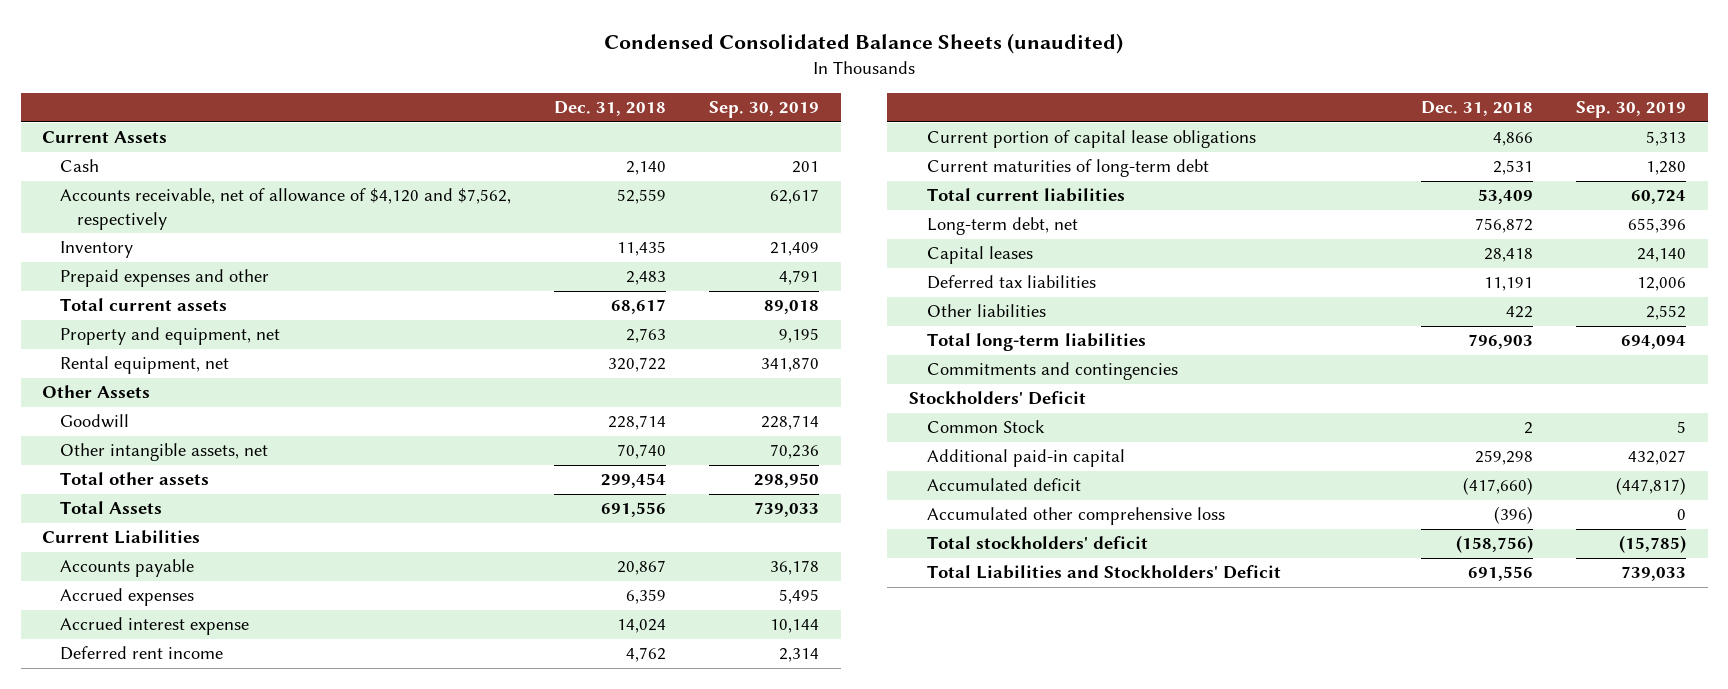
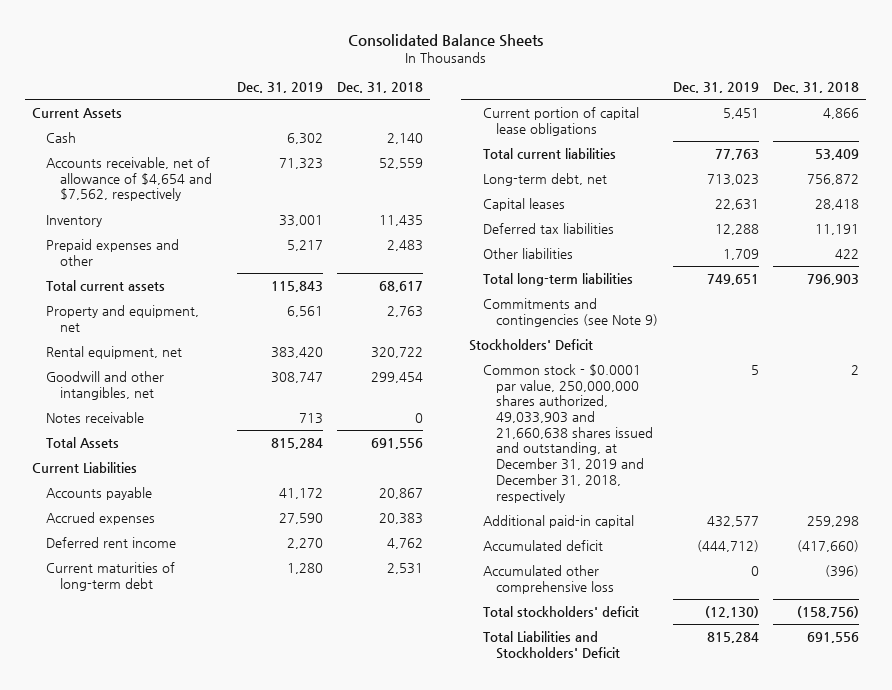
- Condensed Consolidated Balance Sheets (unaudited)
+ Consolidated Balance Sheets
- | Dec. 31, 2018 | Sep. 30, 2019
+ | Dec. 31, 2019 | Dec. 31, 2018
- Accounts receivable, net of allowance of $4,120 and $7,562, respectively | 52,559 | 62,617
+ Accounts receivable, net of allowance of $4,654 and $7,562, respectively | 71,323 | 52,559
- Other Assets
- Goodwill | 228,714 | 228,714
- Other intangible assets, net | 70,740 | 70,236
- Total other assets | 299,454 | 298,950
+ Goodwill and other intangibles, net | 308,747 | 299,454
+ Notes receivable | 713 | 0
- Accrued expenses | 6,359 | 5,495
- Accrued interest expense | 14,024 | 10,144
+ Accrued expenses | 27,590 | 20,383
moved down: Current portion of capital lease obligations | 5,451 | 4,866
- Commitments and contingencies
+ Commitments and contingencies (see Note 9)
- Common Stock | 2 | 5
+ Common stock - $0.0001 par value, 250,000,000 shares authorized, 49,033,903 and 21,660,638 shares issued and outstanding, at December 31, 2019 and December 31, 2018, respectively | 5 | 2

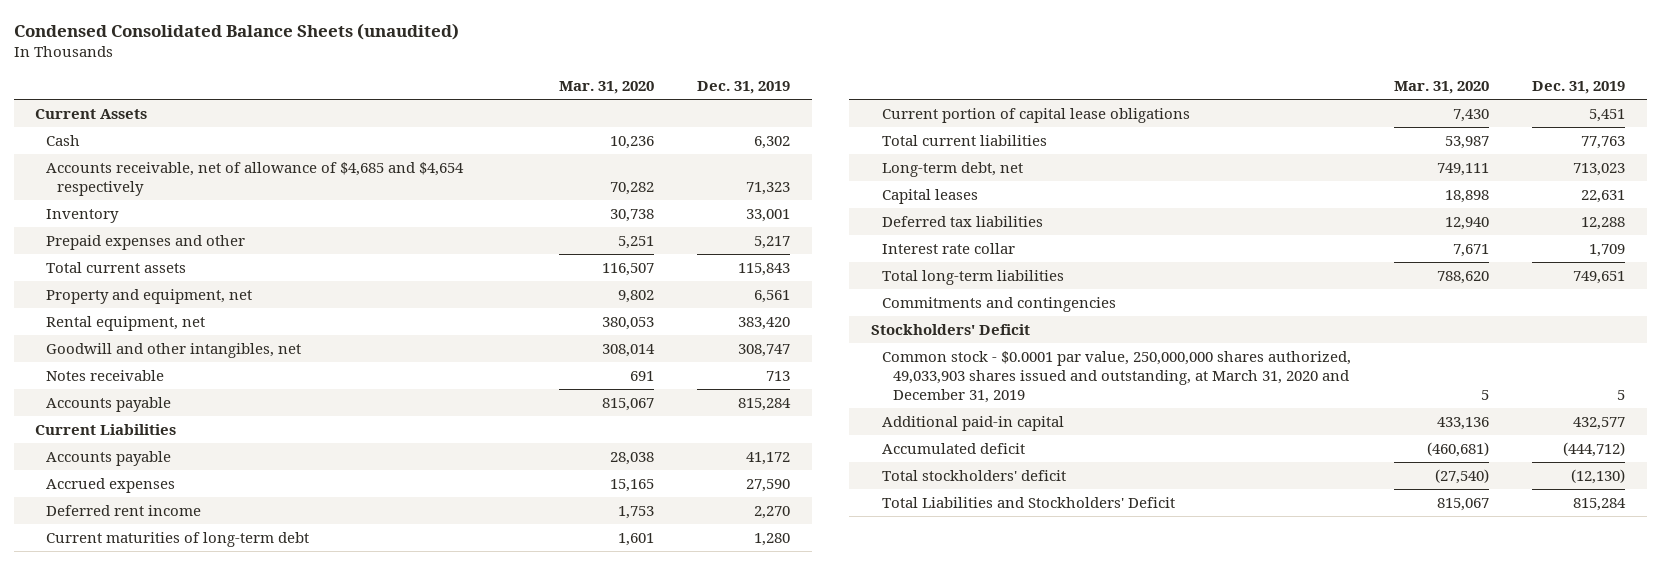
- Consolidated Balance Sheets
+ Condensed Consolidated Balance Sheets (unaudited)
- | Dec. 31, 2019 | Dec. 31, 2018
+ | Mar. 31, 2020 | Dec. 31, 2019
- Accounts receivable, net of allowance of $4,654 and $7,562, respectively | 71,323 | 52,559
+ Accounts receivable, net of allowance of $4,685 and $4,654 respectively | 70,282 | 71,323
- Total Assets | 815,284 | 691,556
+ Accounts payable | 815,067 | 815,284
- Other liabilities | 1,709 | 422
+ Interest rate collar | 7,671 | 1,709
- Commitments and contingencies (see Note 9)
+ Commitments and contingencies
- Common stock - $0.0001 par value, 250,000,000 shares authorized, 49,033,903 and 21,660,638 shares issued and outstanding, at December 31, 2019 and December 31, 2018, respectively | 5 | 2
+ Common stock - $0.0001 par value, 250,000,000 shares authorized, 49,033,903 shares issued and outstanding, at March 31, 2020 and December 31, 2019 | 5 | 5
- Accumulated other comprehensive loss | 0 | (396)

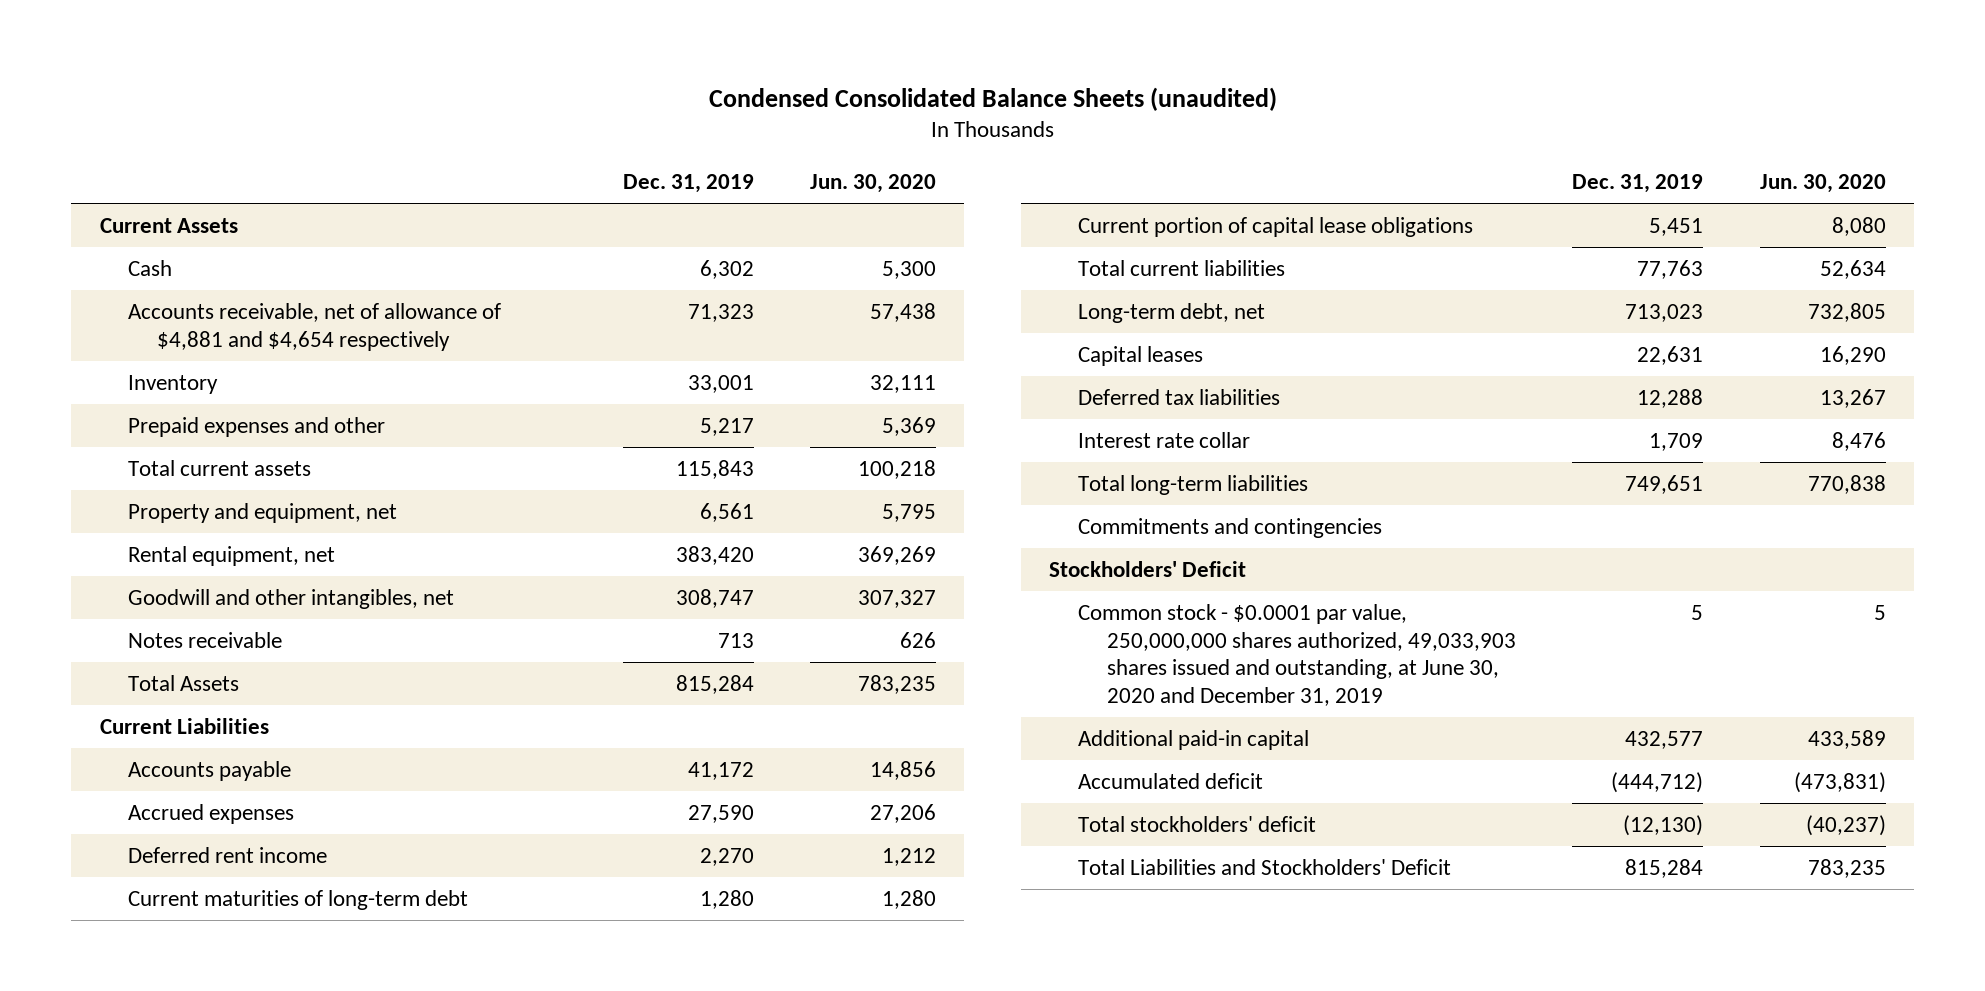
- | Mar. 31, 2020 | Dec. 31, 2019
+ | Dec. 31, 2019 | Jun. 30, 2020
- Accounts receivable, net of allowance of $4,685 and $4,654 respectively | 70,282 | 71,323
+ Accounts receivable, net of allowance of $4,881 and $4,654 respectively | 71,323 | 57,438
- Accounts payable | 815,067 | 815,284
+ Total Assets | 815,284 | 783,235
- Common stock - $0.0001 par value, 250,000,000 shares authorized, 49,033,903 shares issued and outstanding, at March 31, 2020 and December 31, 2019 | 5 | 5
+ Common stock - $0.0001 par value, 250,000,000 shares authorized, 49,033,903 shares issued and outstanding, at June 30, 2020 and December 31, 2019 | 5 | 5

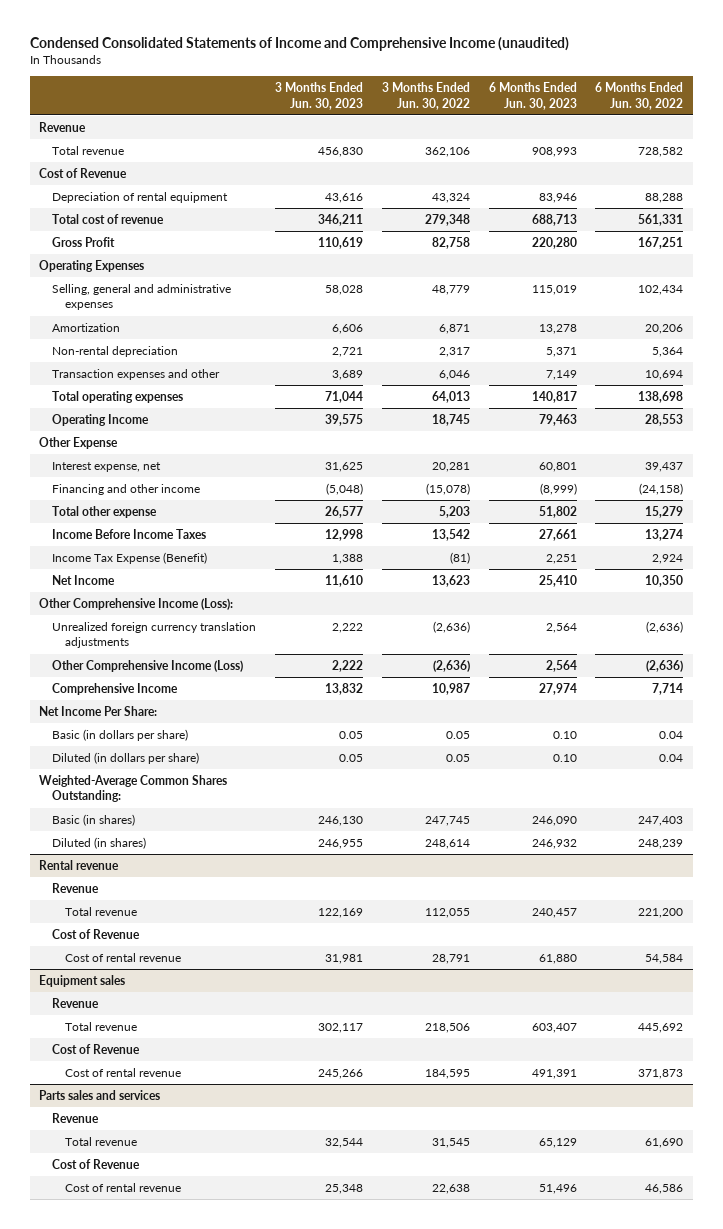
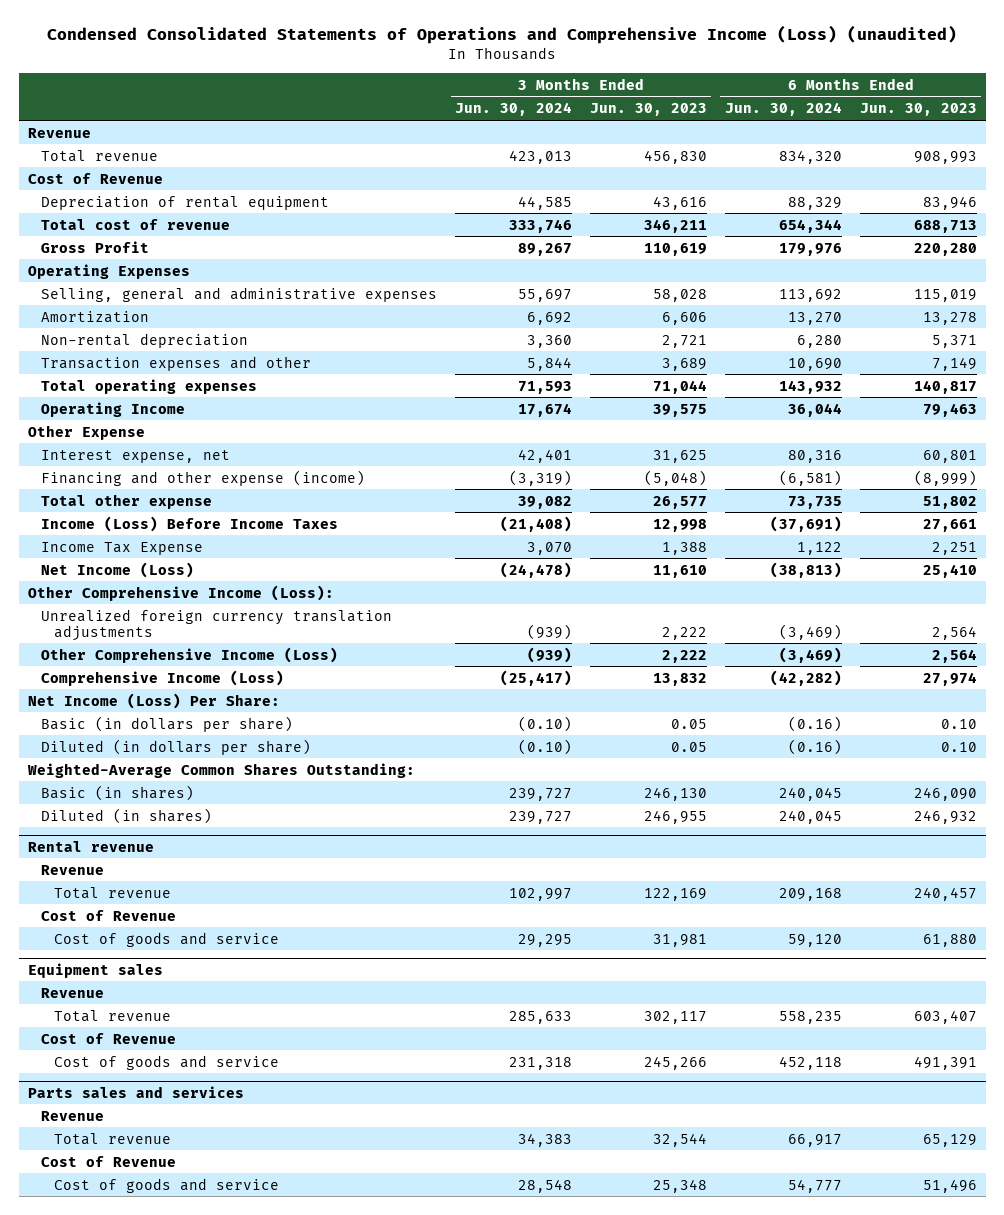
- Condensed Consolidated Statements of Income and Comprehensive Income (unaudited)
+ Condensed Consolidated Statements of Operations and Comprehensive Income (Loss) (unaudited)
- | 3 Months Ended Jun. 30, 2023 | 3 Months Ended Jun. 30, 2022 | 6 Months Ended Jun. 30, 2023 | 6 Months Ended Jun. 30, 2022
+ | 3 Months Ended Jun. 30, 2024 | 3 Months Ended Jun. 30, 2023 | 6 Months Ended Jun. 30, 2024 | 6 Months Ended Jun. 30, 2023
- Financing and other income | (5,048) | (15,078) | (8,999) | (24,158)
+ Financing and other expense (income) | (3,319) | (5,048) | (6,581) | (8,999)
- Income Before Income Taxes | 12,998 | 13,542 | 27,661 | 13,274
- Income Tax Expense (Benefit) | 1,388 | (81) | 2,251 | 2,924
- Net Income | 11,610 | 13,623 | 25,410 | 10,350
+ Income (Loss) Before Income Taxes | (21,408) | 12,998 | (37,691) | 27,661
+ Income Tax Expense | 3,070 | 1,388 | 1,122 | 2,251
+ Net Income (Loss) | (24,478) | 11,610 | (38,813) | 25,410
- Comprehensive Income | 13,832 | 10,987 | 27,974 | 7,714
- Net Income Per Share:
+ Comprehensive Income (Loss) | (25,417) | 13,832 | (42,282) | 27,974
+ Net Income (Loss) Per Share:
@ Rental revenue
- Cost of rental revenue | 31,981 | 28,791 | 61,880 | 54,584
+ Cost of goods and service | 29,295 | 31,981 | 59,120 | 61,880
@ Equipment sales
- Cost of rental revenue | 245,266 | 184,595 | 491,391 | 371,873
+ Cost of goods and service | 231,318 | 245,266 | 452,118 | 491,391
@ Parts sales and services
- Cost of rental revenue | 25,348 | 22,638 | 51,496 | 46,586
+ Cost of goods and service | 28,548 | 25,348 | 54,777 | 51,496

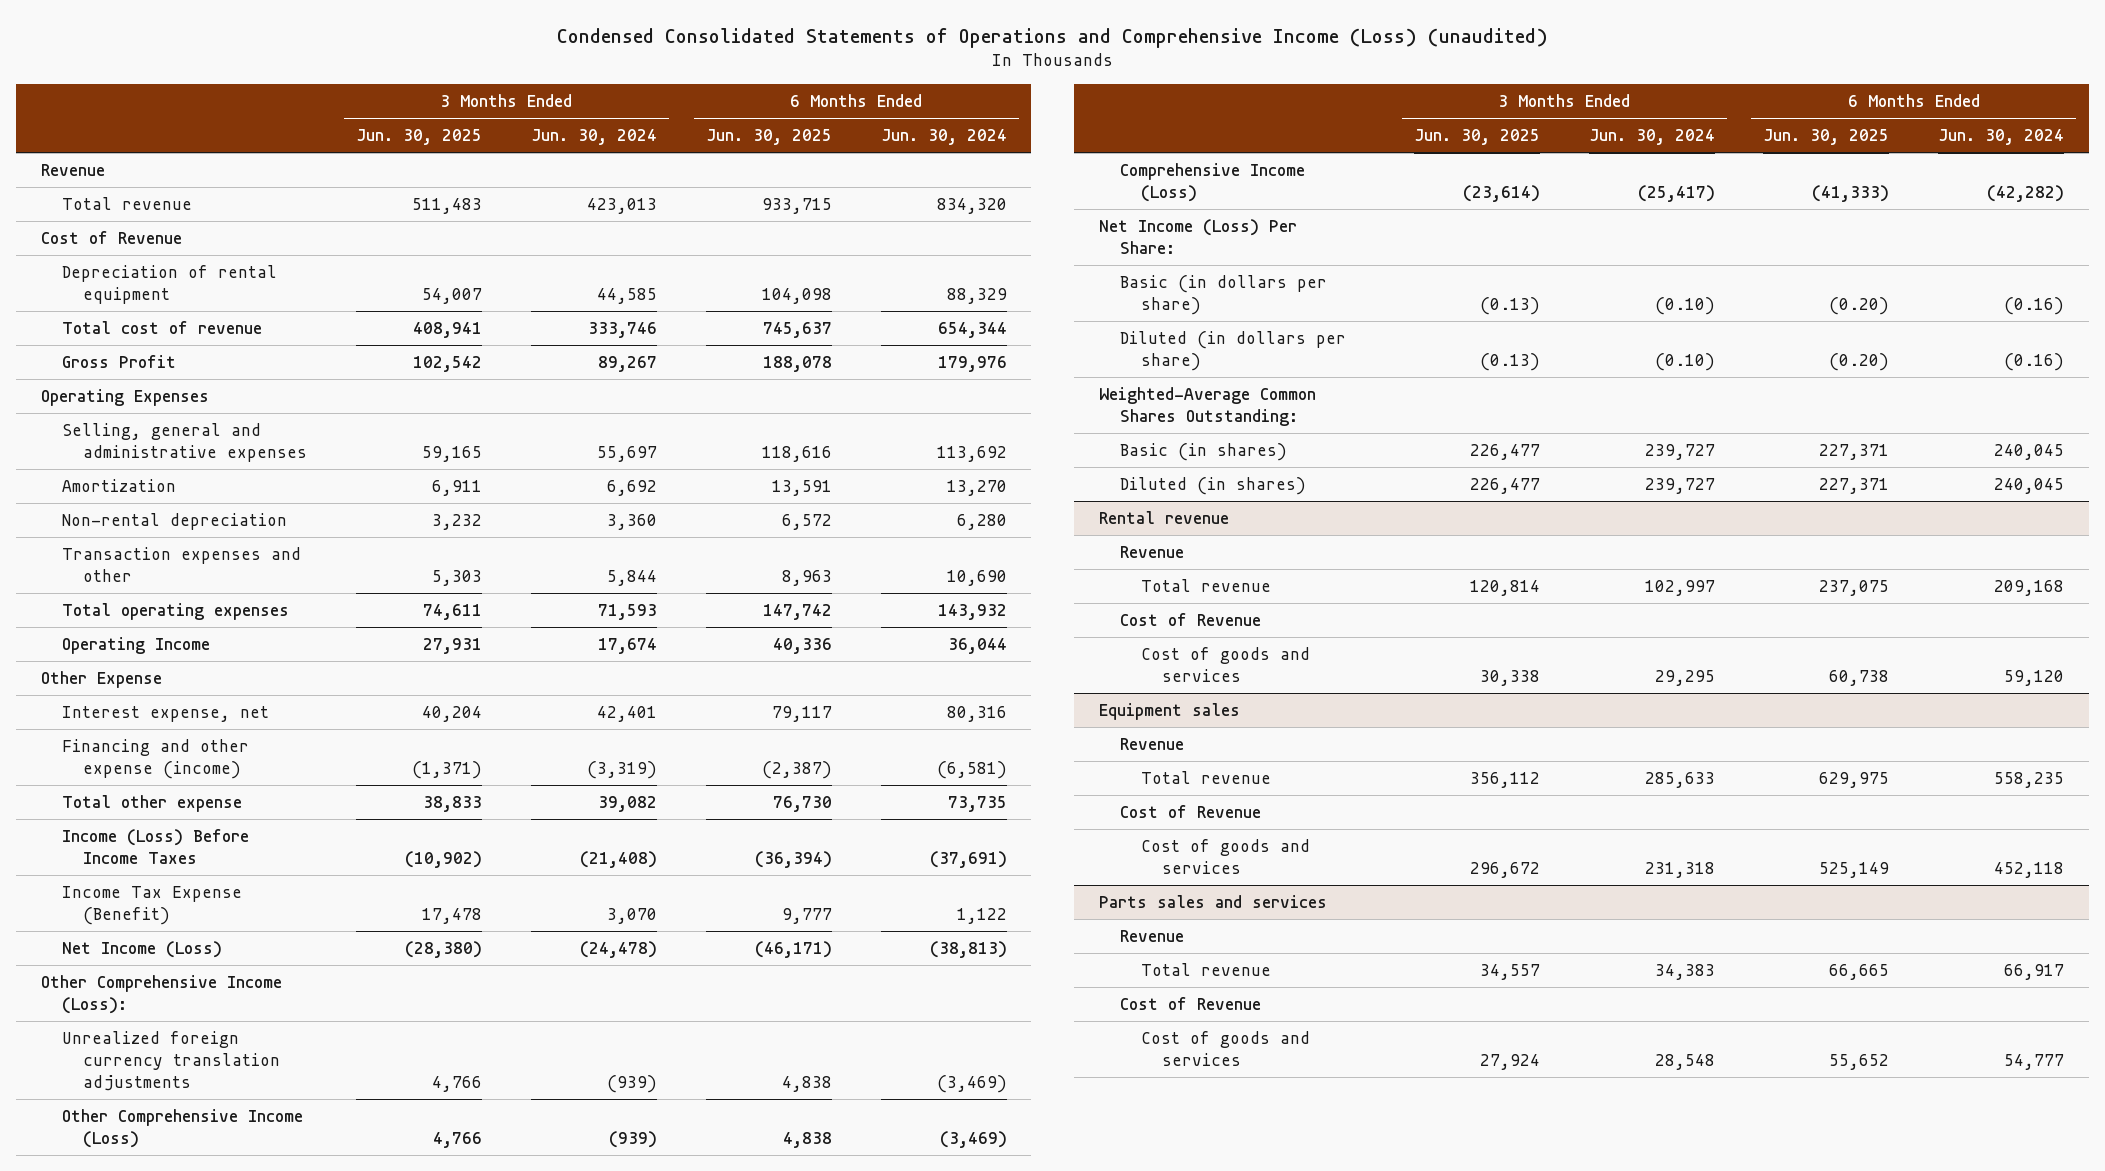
- | 3 Months Ended Jun. 30, 2024 | 3 Months Ended Jun. 30, 2023 | 6 Months Ended Jun. 30, 2024 | 6 Months Ended Jun. 30, 2023
+ | 3 Months Ended Jun. 30, 2025 | 3 Months Ended Jun. 30, 2024 | 6 Months Ended Jun. 30, 2025 | 6 Months Ended Jun. 30, 2024
- Income Tax Expense | 3,070 | 1,388 | 1,122 | 2,251
+ Income Tax Expense (Benefit) | 17,478 | 3,070 | 9,777 | 1,122
@ Rental revenue
- Cost of goods and service | 29,295 | 31,981 | 59,120 | 61,880
+ Cost of goods and services | 30,338 | 29,295 | 60,738 | 59,120
@ Equipment sales
- Cost of goods and service | 231,318 | 245,266 | 452,118 | 491,391
+ Cost of goods and services | 296,672 | 231,318 | 525,149 | 452,118
@ Parts sales and services
- Cost of goods and service | 28,548 | 25,348 | 54,777 | 51,496
+ Cost of goods and services | 27,924 | 28,548 | 55,652 | 54,777

